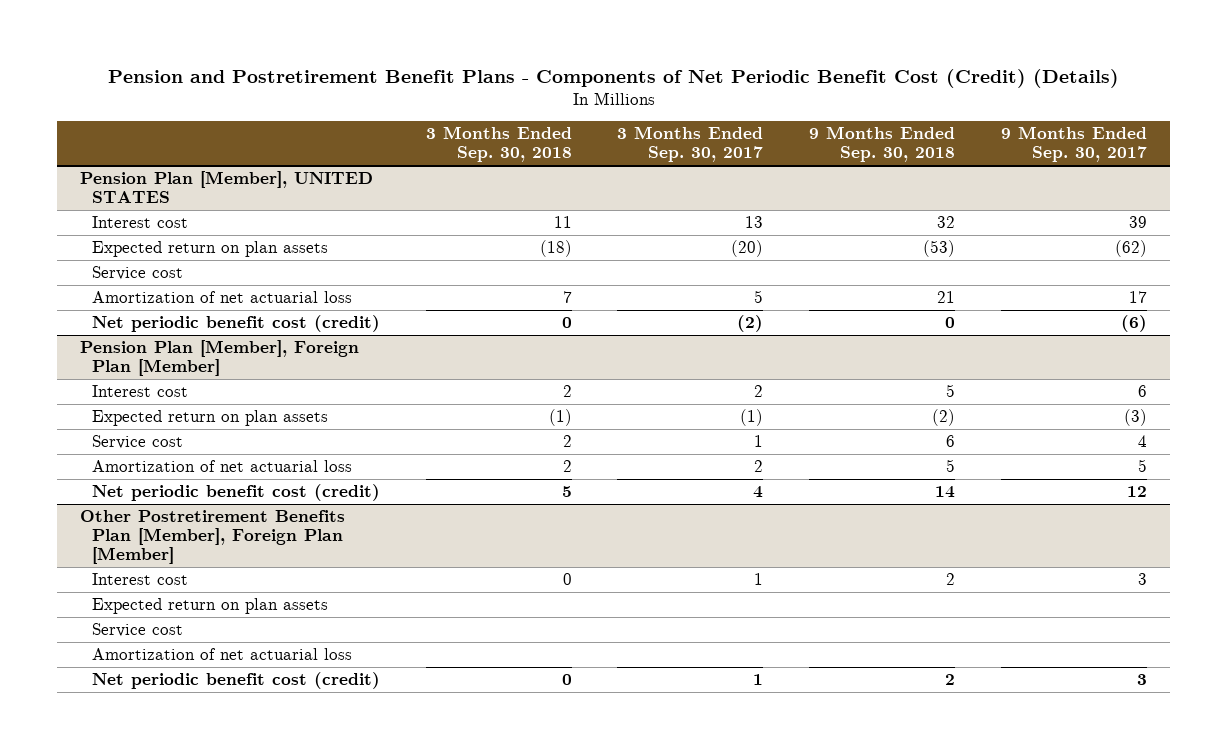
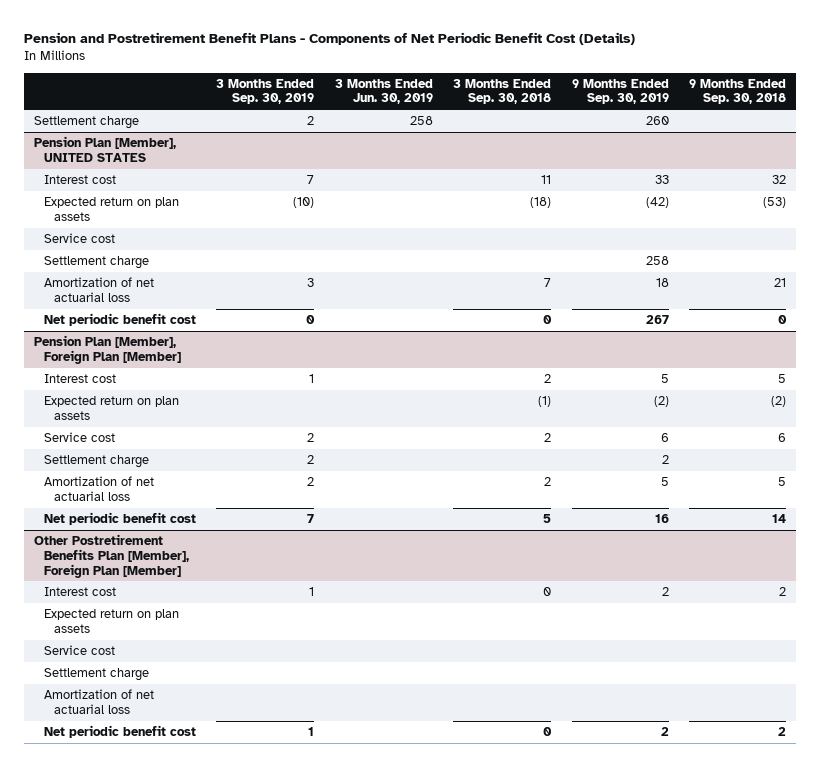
- Pension and Postretirement Benefit Plans - Components of Net Periodic Benefit Cost (Credit) (Details)
+ Pension and Postretirement Benefit Plans - Components of Net Periodic Benefit Cost (Details)
- | 3 Months Ended Sep. 30, 2018 | 3 Months Ended Sep. 30, 2017 | 9 Months Ended Sep. 30, 2018 | 9 Months Ended Sep. 30, 2017
+ | 3 Months Ended Sep. 30, 2019 | 3 Months Ended Jun. 30, 2019 | 3 Months Ended Sep. 30, 2018 | 9 Months Ended Sep. 30, 2019 | 9 Months Ended Sep. 30, 2018
+ Settlement charge | 2 | 258 | | 260 |
@ Pension Plan [Member], UNITED STATES
+ Settlement charge | | | | 258 |
- Net periodic benefit cost (credit) | 0 | (2) | 0 | (6)
+ Net periodic benefit cost | 0 | | 0 | 267 | 0
@ Pension Plan [Member], Foreign Plan [Member]
+ Settlement charge | 2 | | | 2 |
- Net periodic benefit cost (credit) | 5 | 4 | 14 | 12
+ Net periodic benefit cost | 7 | | 5 | 16 | 14
@ Other Postretirement Benefits Plan [Member], Foreign Plan [Member]
+ Settlement charge
- Net periodic benefit cost (credit) | 0 | 1 | 2 | 3
+ Net periodic benefit cost | 1 | | 0 | 2 | 2

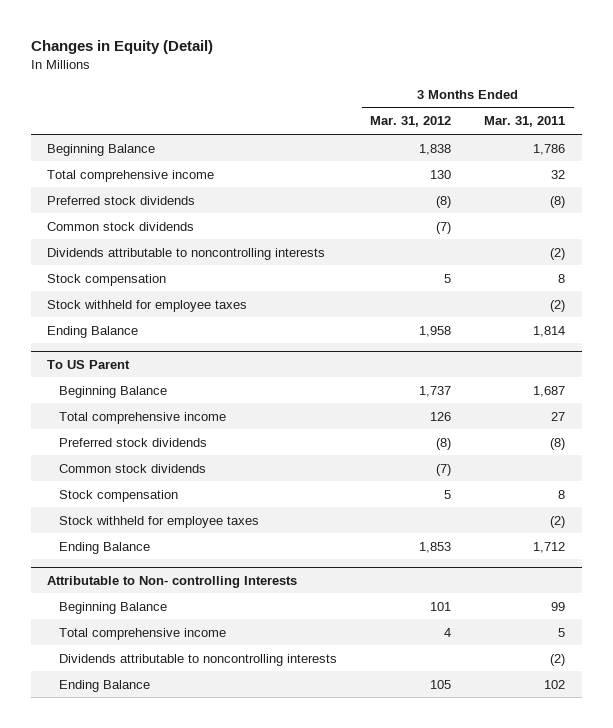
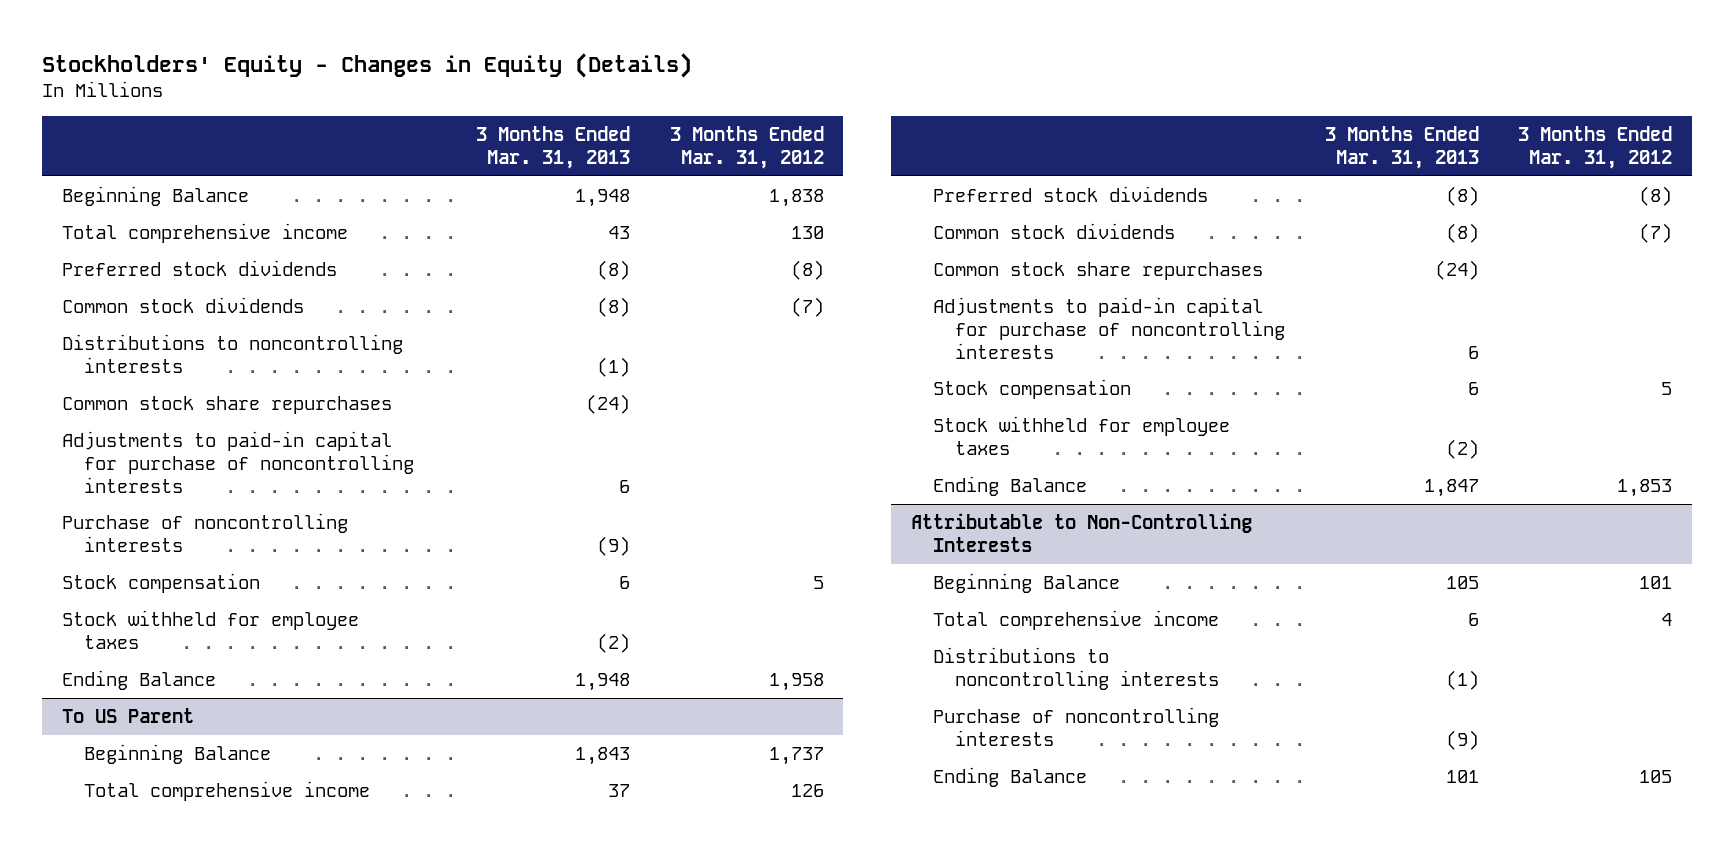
- Changes in Equity (Detail)
+ Stockholders' Equity - Changes in Equity (Details)
- | 3 Months Ended Mar. 31, 2012 | 3 Months Ended Mar. 31, 2011
+ | 3 Months Ended Mar. 31, 2013 | 3 Months Ended Mar. 31, 2012
- Dividends attributable to noncontrolling interests | | (2)
+ Distributions to noncontrolling interests | (1) |
+ Common stock share repurchases | (24) |
+ Adjustments to paid-in capital for purchase of noncontrolling interests | 6 |
+ Purchase of noncontrolling interests | (9) |
@ To US Parent
+ Common stock share repurchases | (24) |
+ Adjustments to paid-in capital for purchase of noncontrolling interests | 6 |
- Attributable to Non- controlling Interests
+ Attributable to Non-Controlling Interests
- Dividends attributable to noncontrolling interests | | (2)
+ Distributions to noncontrolling interests | (1) |
+ Purchase of noncontrolling interests | (9) |

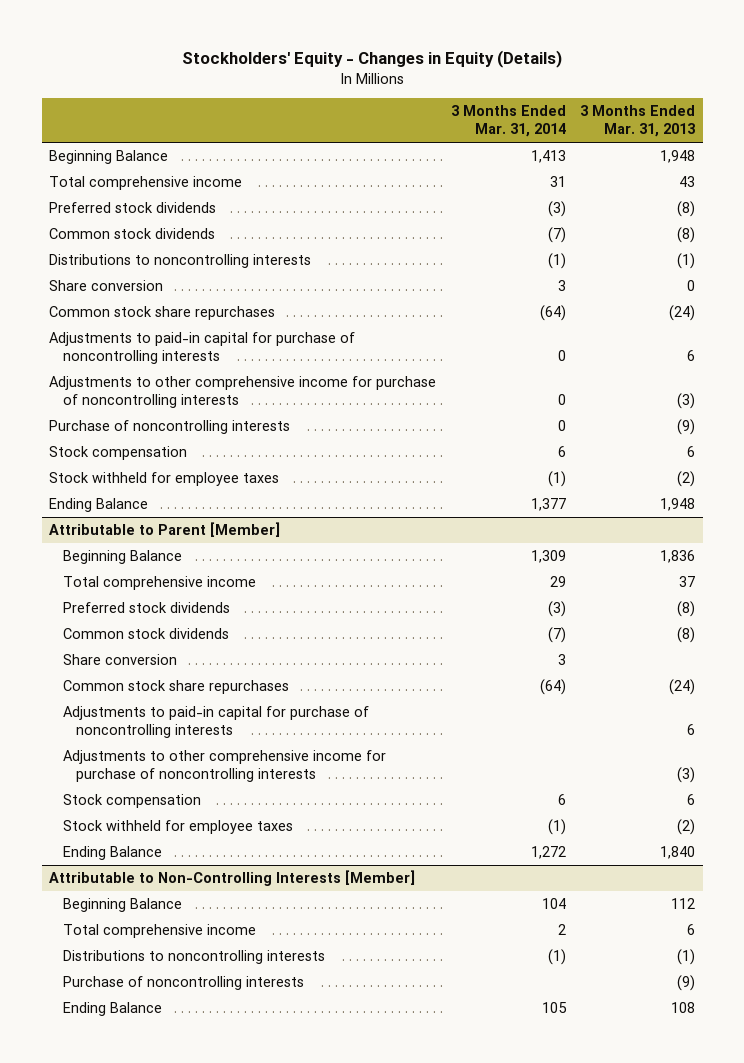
- | 3 Months Ended Mar. 31, 2013 | 3 Months Ended Mar. 31, 2012
+ | 3 Months Ended Mar. 31, 2014 | 3 Months Ended Mar. 31, 2013
+ Share conversion | 3 | 0
+ Adjustments to other comprehensive income for purchase of noncontrolling interests | 0 | (3)
- To US Parent
- Beginning Balance | 1,843 | 1,737
+ Attributable to Parent [Member]
+ Beginning Balance | 1,309 | 1,836
+ Share conversion | 3 |
+ Adjustments to other comprehensive income for purchase of noncontrolling interests | | (3)
- Ending Balance | 1,847 | 1,853
- Attributable to Non-Controlling Interests
- Beginning Balance | 105 | 101
+ Ending Balance | 1,272 | 1,840
+ Attributable to Non-Controlling Interests [Member]
+ Beginning Balance | 104 | 112
- Ending Balance | 101 | 105
+ Ending Balance | 105 | 108

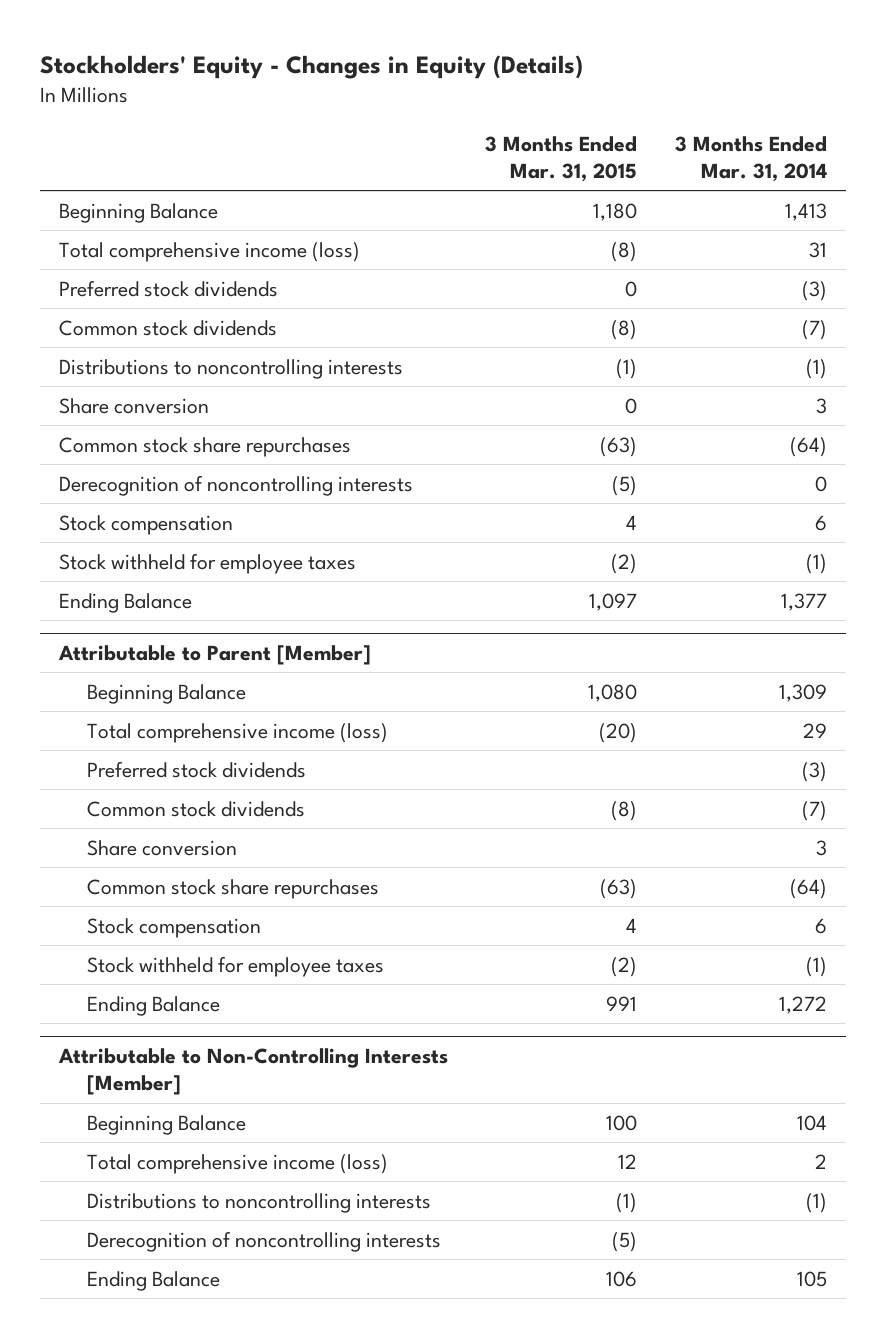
- | 3 Months Ended Mar. 31, 2014 | 3 Months Ended Mar. 31, 2013
+ | 3 Months Ended Mar. 31, 2015 | 3 Months Ended Mar. 31, 2014
- Total comprehensive income | 31 | 43
+ Total comprehensive income (loss) | (8) | 31
- Adjustments to paid-in capital for purchase of noncontrolling interests | 0 | 6
- Adjustments to other comprehensive income for purchase of noncontrolling interests | 0 | (3)
- Purchase of noncontrolling interests | 0 | (9)
+ Derecognition of noncontrolling interests | (5) | 0
@ Attributable to Parent [Member]
- Total comprehensive income | 29 | 37
+ Total comprehensive income (loss) | (20) | 29
- Adjustments to paid-in capital for purchase of noncontrolling interests | | 6
- Adjustments to other comprehensive income for purchase of noncontrolling interests | | (3)
@ Attributable to Non-Controlling Interests [Member]
- Total comprehensive income | 2 | 6
+ Total comprehensive income (loss) | 12 | 2
- Purchase of noncontrolling interests | | (9)
+ Derecognition of noncontrolling interests | (5) |

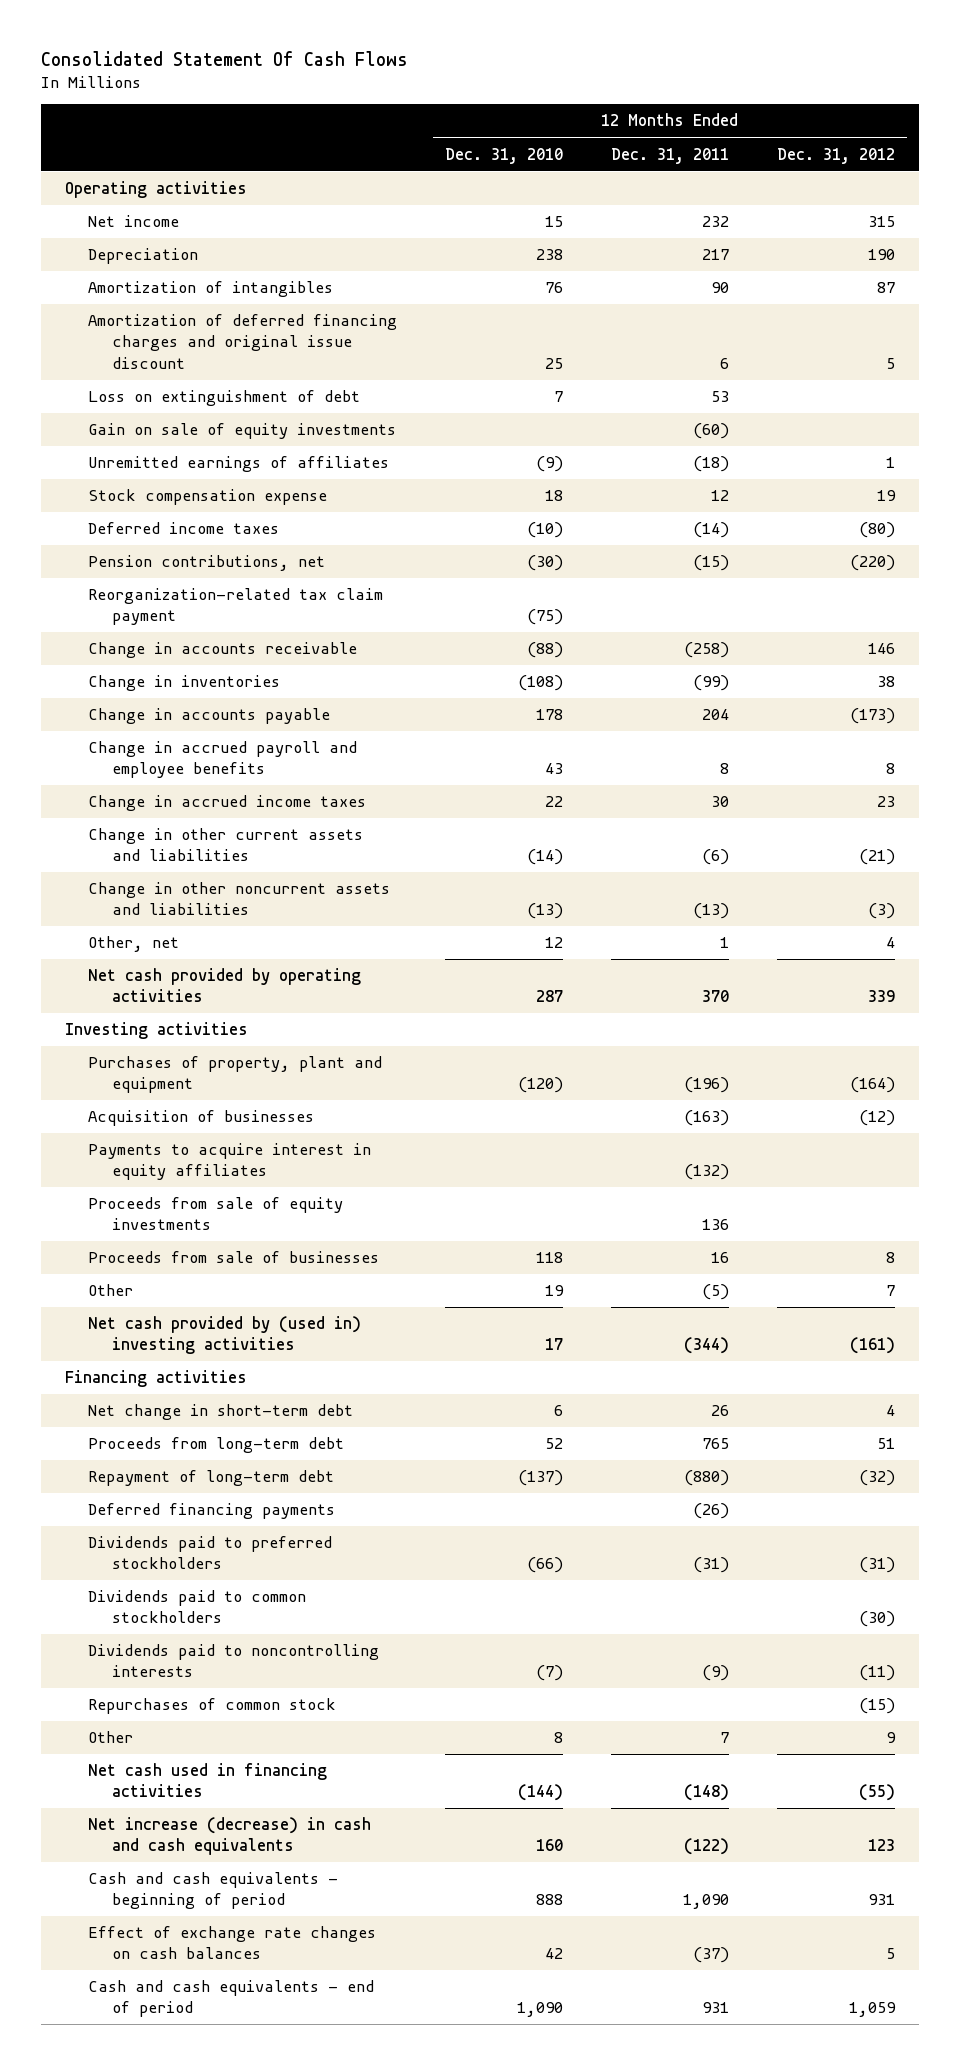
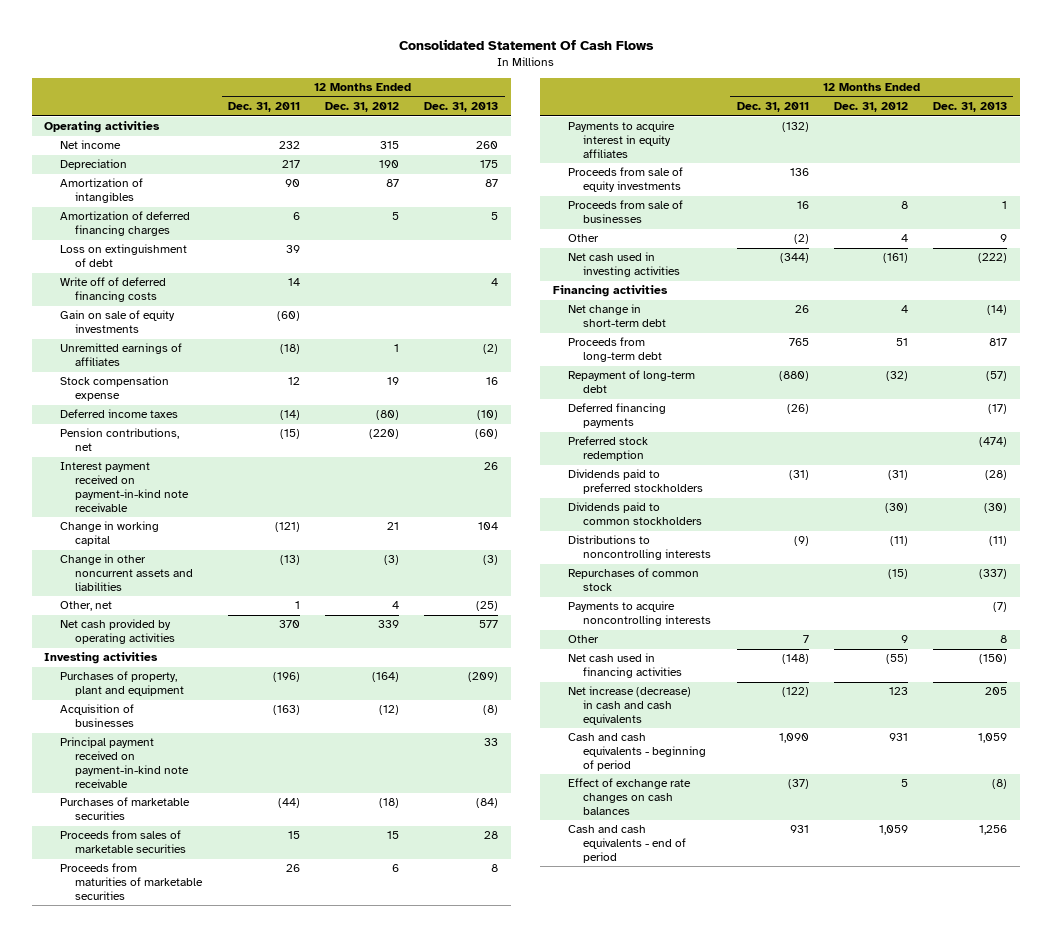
- | 12 Months Ended Dec. 31, 2010 | 12 Months Ended Dec. 31, 2011 | 12 Months Ended Dec. 31, 2012
+ | 12 Months Ended Dec. 31, 2011 | 12 Months Ended Dec. 31, 2012 | 12 Months Ended Dec. 31, 2013
- Amortization of deferred financing charges and original issue discount | 25 | 6 | 5
- Loss on extinguishment of debt | 7 | 53 |
+ Amortization of deferred financing charges | 6 | 5 | 5
+ Loss on extinguishment of debt | 39 | |
+ Write off of deferred financing costs | 14 | | 4
- Reorganization-related tax claim payment | (75) | |
- Change in accounts receivable | (88) | (258) | 146
- Change in inventories | (108) | (99) | 38
- Change in accounts payable | 178 | 204 | (173)
- Change in accrued payroll and employee benefits | 43 | 8 | 8
- Change in accrued income taxes | 22 | 30 | 23
- Change in other current assets and liabilities | (14) | (6) | (21)
+ Interest payment received on payment-in-kind note receivable | | | 26
+ Change in working capital | (121) | 21 | 104
+ Principal payment received on payment-in-kind note receivable | | | 33
+ Purchases of marketable securities | (44) | (18) | (84)
+ Proceeds from sales of marketable securities | 15 | 15 | 28
+ Proceeds from maturities of marketable securities | 26 | 6 | 8
- Other | 19 | (5) | 7
- Net cash provided by (used in) investing activities | 17 | (344) | (161)
+ Other | (2) | 4 | 9
+ Net cash used in investing activities | (344) | (161) | (222)
+ Preferred stock redemption | | | (474)
- Dividends paid to noncontrolling interests | (7) | (9) | (11)
+ Distributions to noncontrolling interests | (9) | (11) | (11)
+ Payments to acquire noncontrolling interests | | | (7)

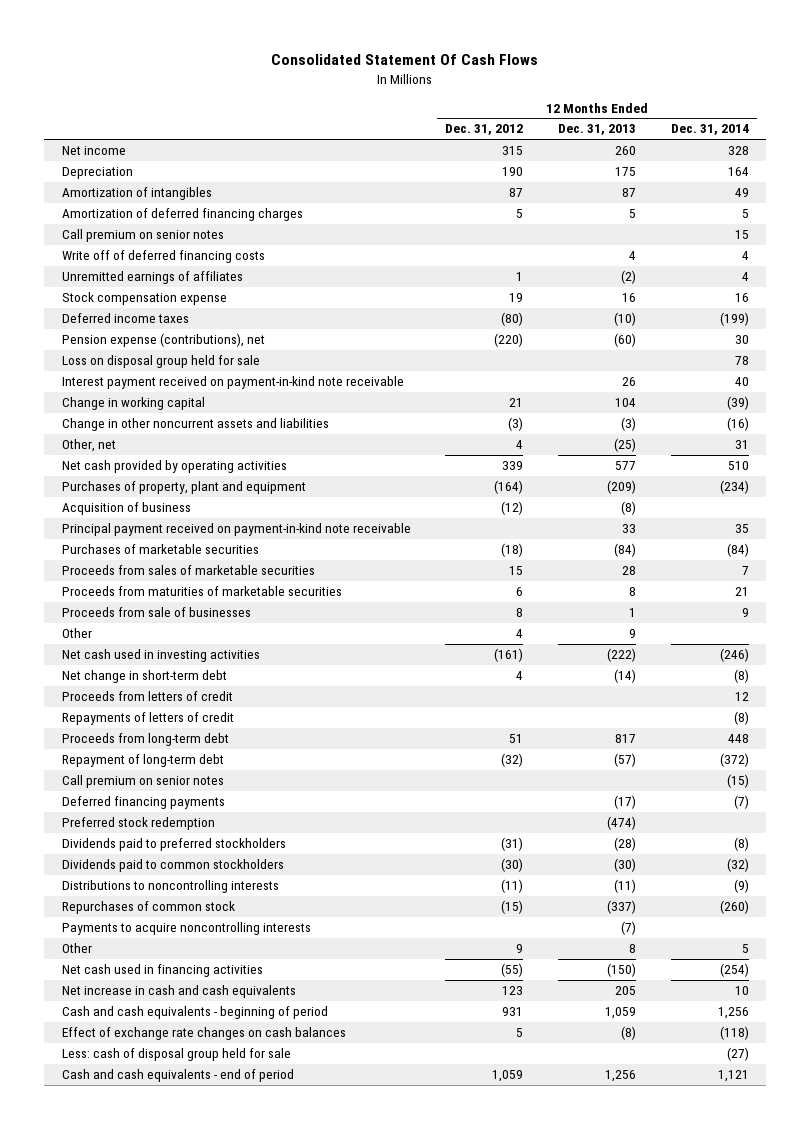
- | 12 Months Ended Dec. 31, 2011 | 12 Months Ended Dec. 31, 2012 | 12 Months Ended Dec. 31, 2013
+ | 12 Months Ended Dec. 31, 2012 | 12 Months Ended Dec. 31, 2013 | 12 Months Ended Dec. 31, 2014
- Operating activities
- Loss on extinguishment of debt | 39 | |
+ Call premium on senior notes | | | 15
- Gain on sale of equity investments | (60) | |
- Pension contributions, net | (15) | (220) | (60)
+ Pension expense (contributions), net | (220) | (60) | 30
+ Loss on disposal group held for sale | | | 78
- Investing activities
- Acquisition of businesses | (163) | (12) | (8)
+ Acquisition of business | (12) | (8) |
- Payments to acquire interest in equity affiliates | (132) | |
- Proceeds from sale of equity investments | 136 | |
- Financing activities
+ Proceeds from letters of credit | | | 12
+ Repayments of letters of credit | | | (8)
+ Call premium on senior notes | | | (15)
- Net increase (decrease) in cash and cash equivalents | (122) | 123 | 205
+ Net increase in cash and cash equivalents | 123 | 205 | 10
+ Less: cash of disposal group held for sale | | | (27)

